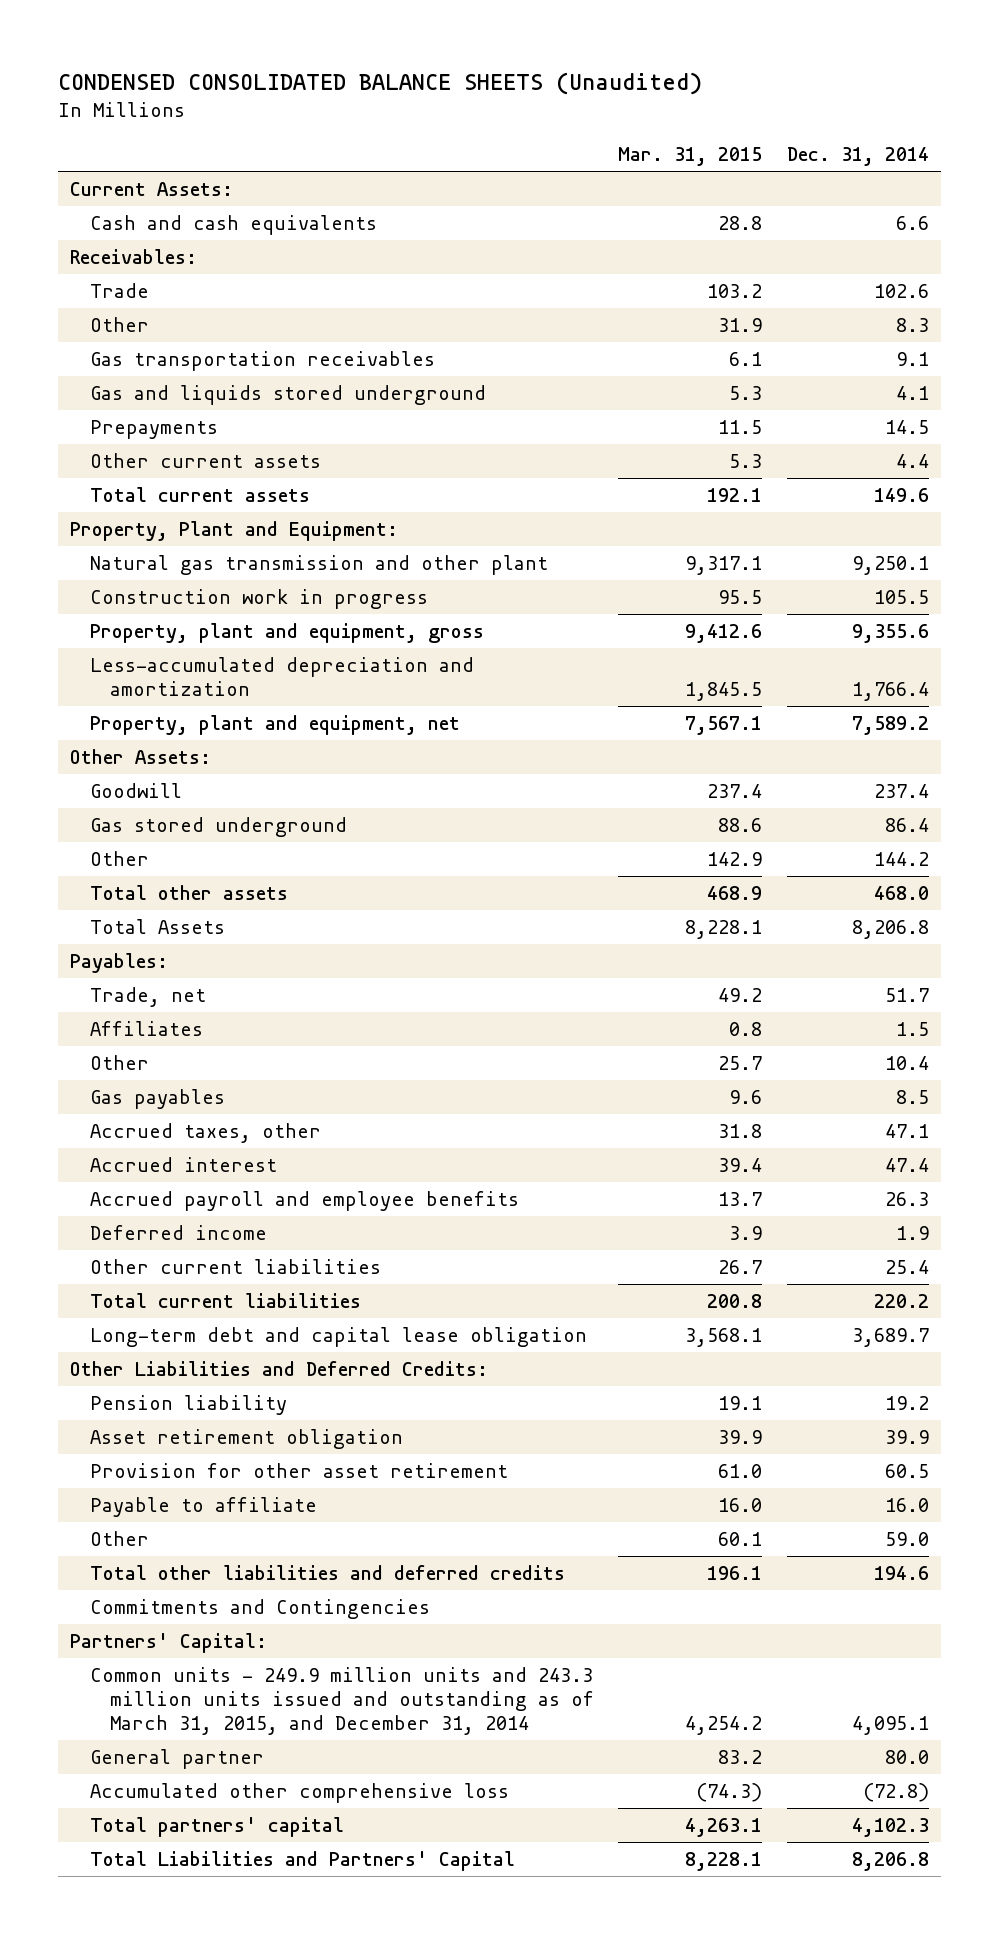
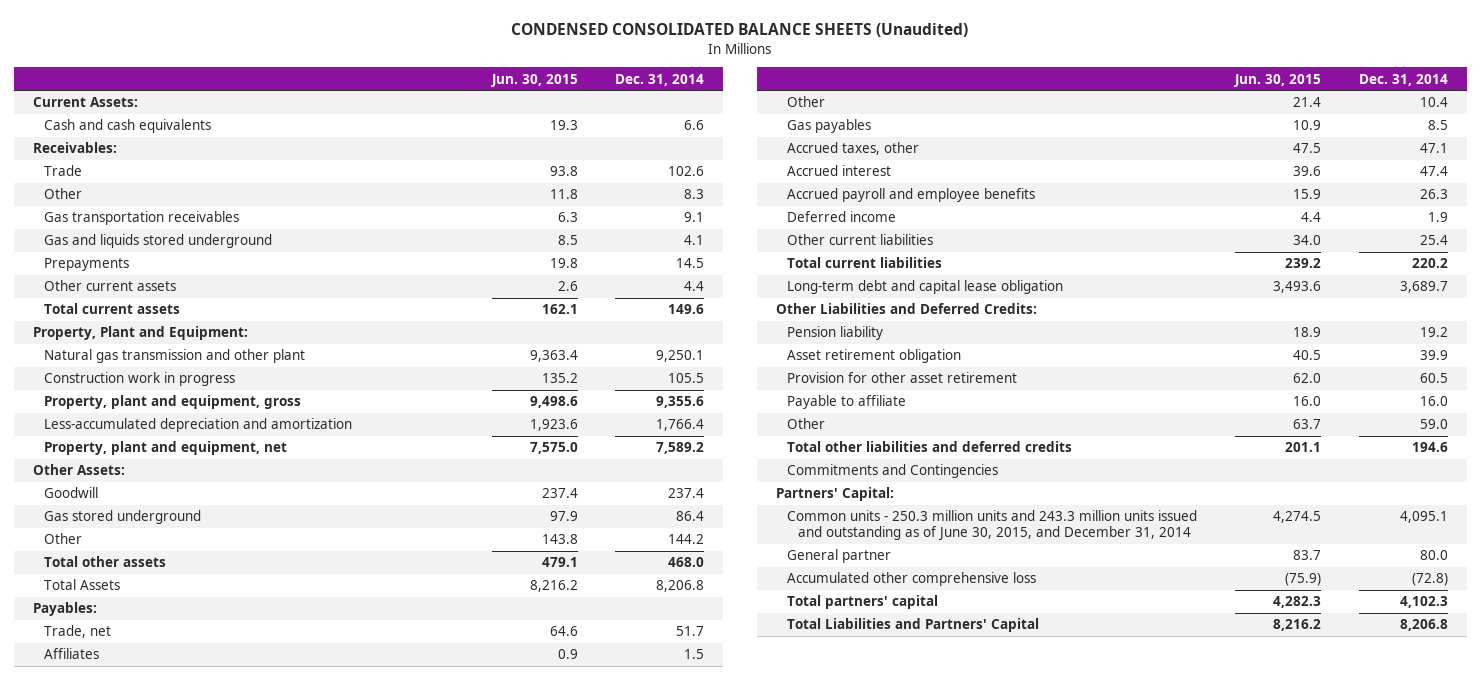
- | Mar. 31, 2015 | Dec. 31, 2014
+ | Jun. 30, 2015 | Dec. 31, 2014
- Common units - 249.9 million units and 243.3 million units issued and outstanding as of March 31, 2015, and December 31, 2014 | 4,254.2 | 4,095.1
+ Common units - 250.3 million units and 243.3 million units issued and outstanding as of June 30, 2015, and December 31, 2014 | 4,274.5 | 4,095.1

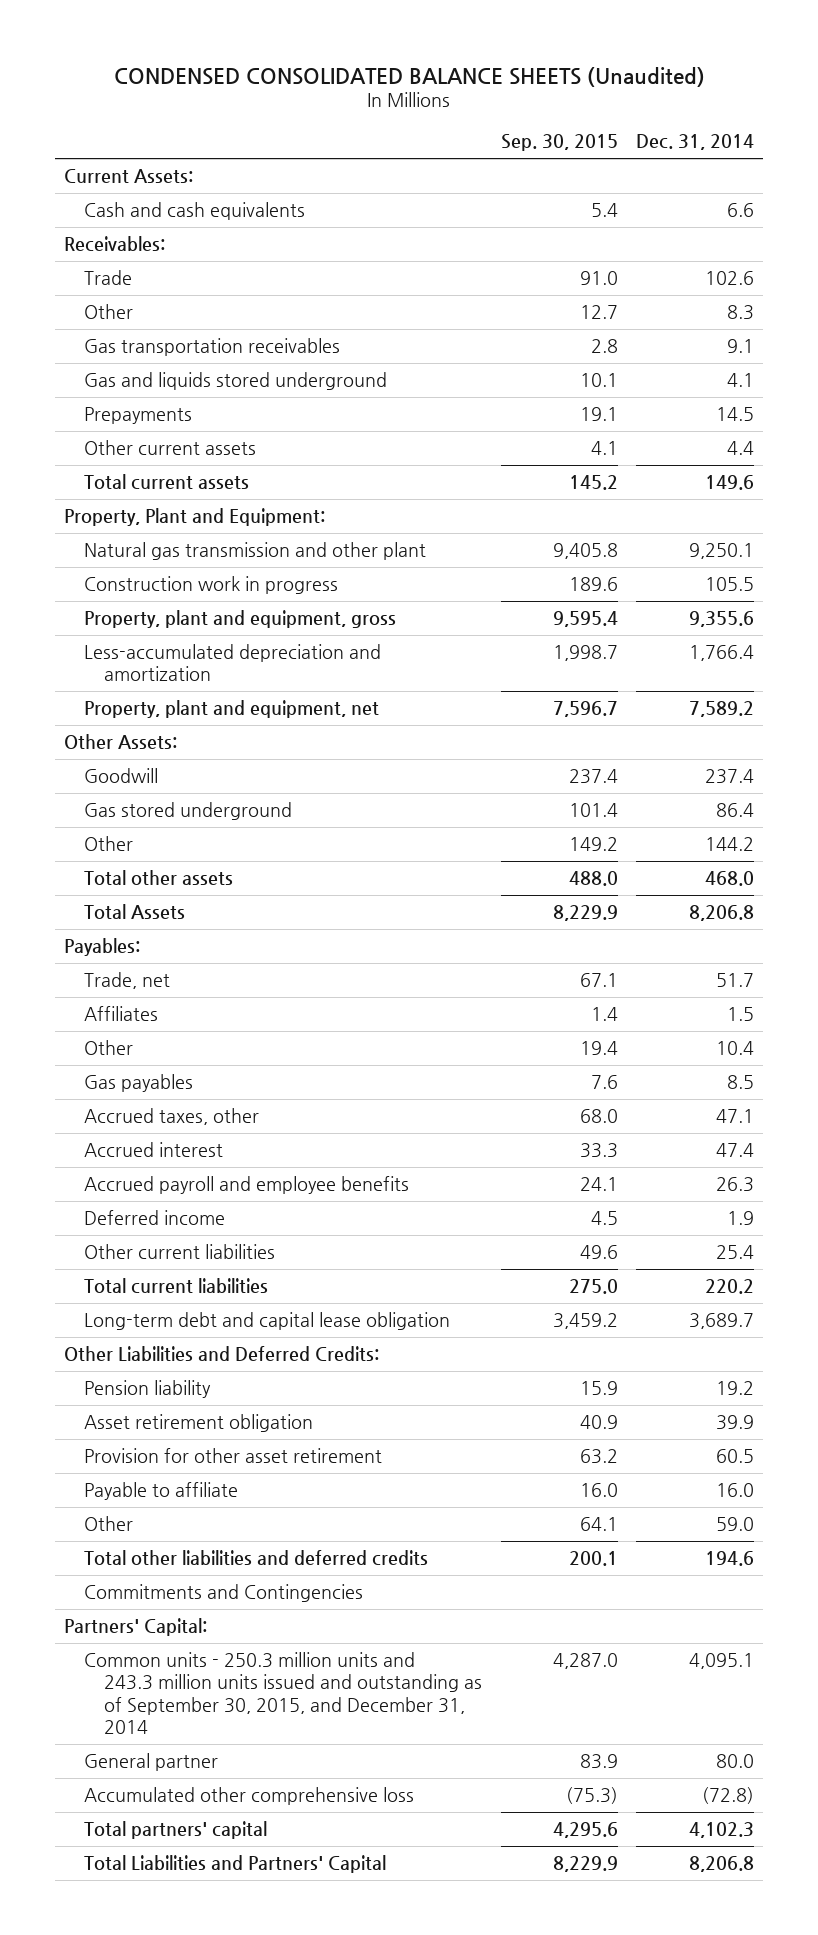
- | Jun. 30, 2015 | Dec. 31, 2014
+ | Sep. 30, 2015 | Dec. 31, 2014
- Common units - 250.3 million units and 243.3 million units issued and outstanding as of June 30, 2015, and December 31, 2014 | 4,274.5 | 4,095.1
+ Common units - 250.3 million units and 243.3 million units issued and outstanding as of September 30, 2015, and December 31, 2014 | 4,287.0 | 4,095.1

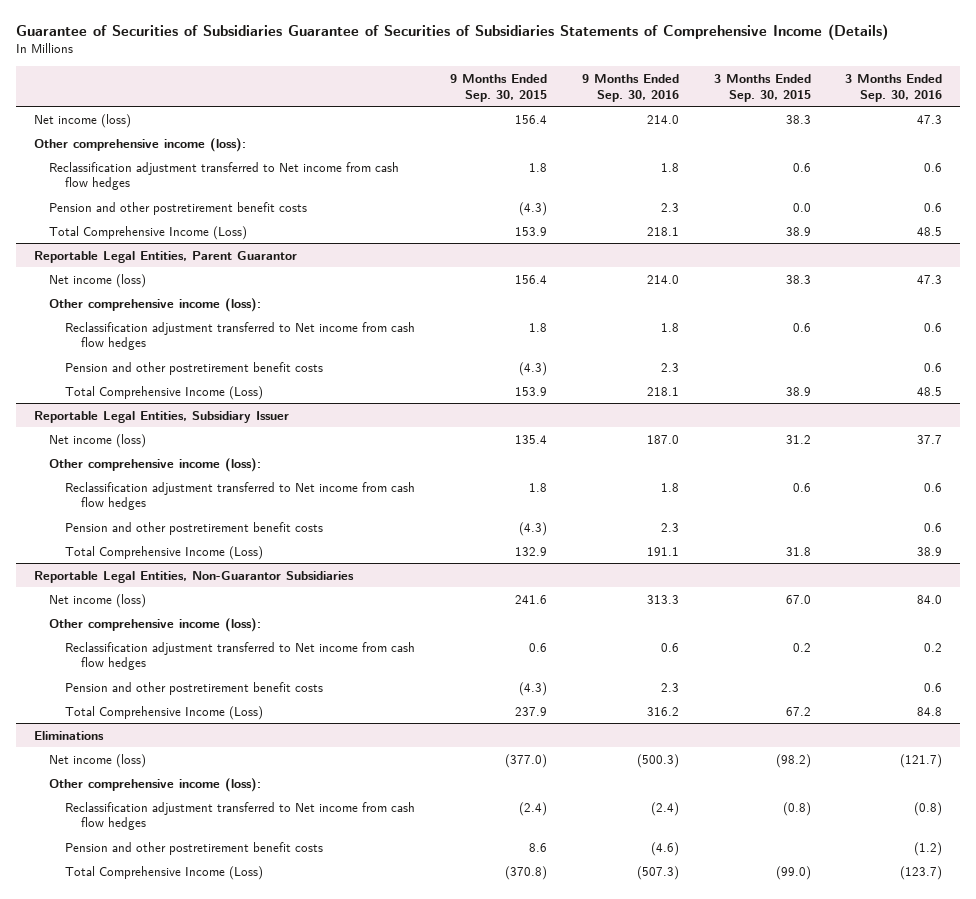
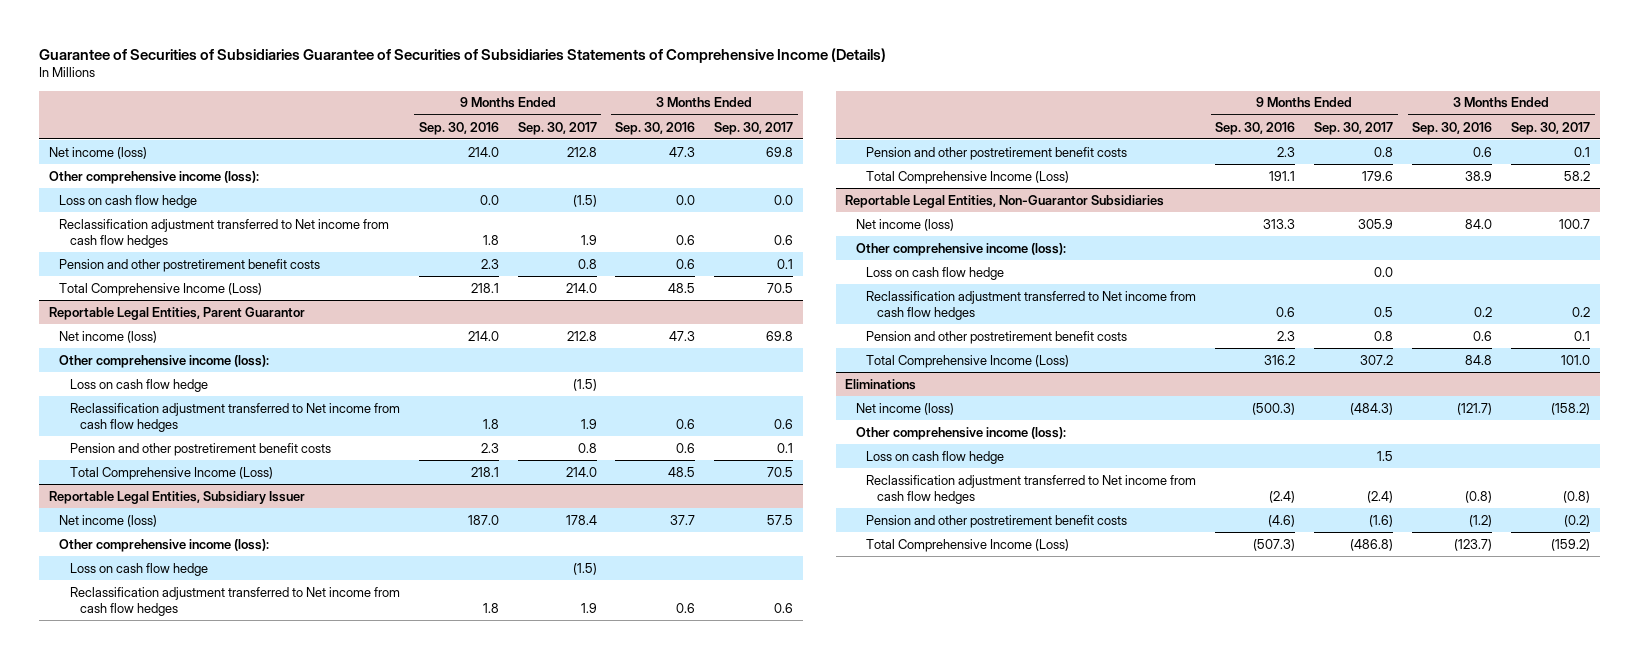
- | 9 Months Ended Sep. 30, 2015 | 9 Months Ended Sep. 30, 2016 | 3 Months Ended Sep. 30, 2015 | 3 Months Ended Sep. 30, 2016
+ | 9 Months Ended Sep. 30, 2016 | 9 Months Ended Sep. 30, 2017 | 3 Months Ended Sep. 30, 2016 | 3 Months Ended Sep. 30, 2017
+ Loss on cash flow hedge | 0.0 | (1.5) | 0.0 | 0.0
@ Reportable Legal Entities, Parent Guarantor
+ Loss on cash flow hedge | | (1.5) | |
@ Reportable Legal Entities, Subsidiary Issuer
+ Loss on cash flow hedge | | (1.5) | |
@ Reportable Legal Entities, Non-Guarantor Subsidiaries
+ Loss on cash flow hedge | | 0.0 | |
@ Eliminations
+ Loss on cash flow hedge | | 1.5 | |

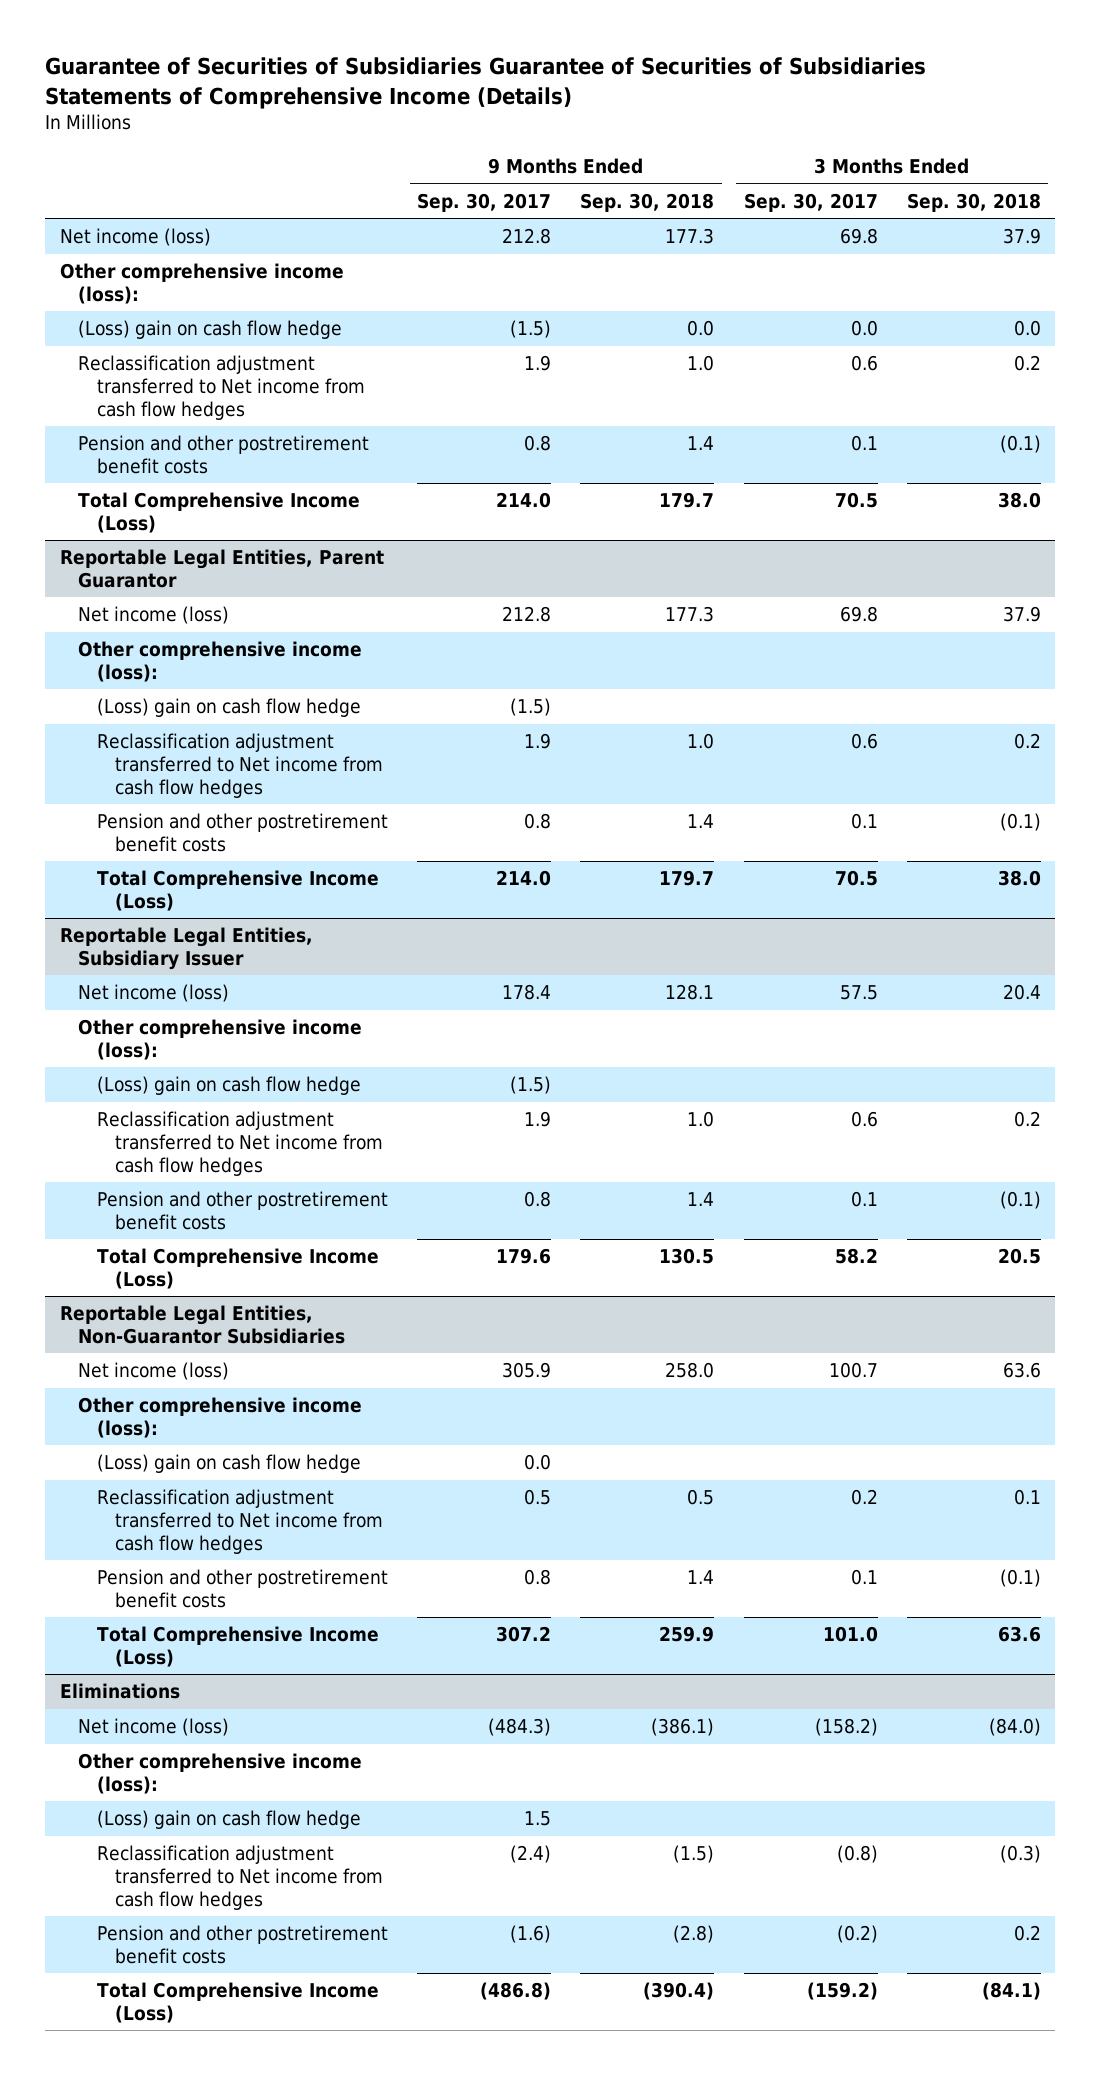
- | 9 Months Ended Sep. 30, 2016 | 9 Months Ended Sep. 30, 2017 | 3 Months Ended Sep. 30, 2016 | 3 Months Ended Sep. 30, 2017
+ | 9 Months Ended Sep. 30, 2017 | 9 Months Ended Sep. 30, 2018 | 3 Months Ended Sep. 30, 2017 | 3 Months Ended Sep. 30, 2018
- Loss on cash flow hedge | 0.0 | (1.5) | 0.0 | 0.0
+ (Loss) gain on cash flow hedge | (1.5) | 0.0 | 0.0 | 0.0
@ Reportable Legal Entities, Parent Guarantor
- Loss on cash flow hedge | | (1.5) | |
+ (Loss) gain on cash flow hedge | (1.5) | | |
@ Reportable Legal Entities, Subsidiary Issuer
- Loss on cash flow hedge | | (1.5) | |
+ (Loss) gain on cash flow hedge | (1.5) | | |
@ Reportable Legal Entities, Non-Guarantor Subsidiaries
- Loss on cash flow hedge | | 0.0 | |
+ (Loss) gain on cash flow hedge | 0.0 | | |
@ Eliminations
- Loss on cash flow hedge | | 1.5 | |
+ (Loss) gain on cash flow hedge | 1.5 | | |

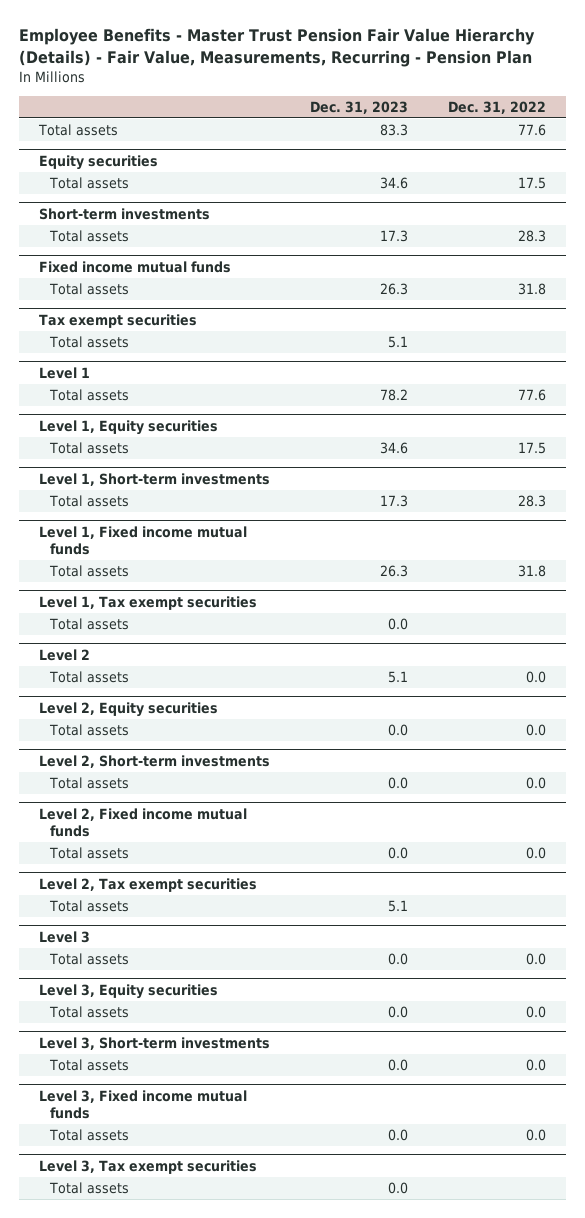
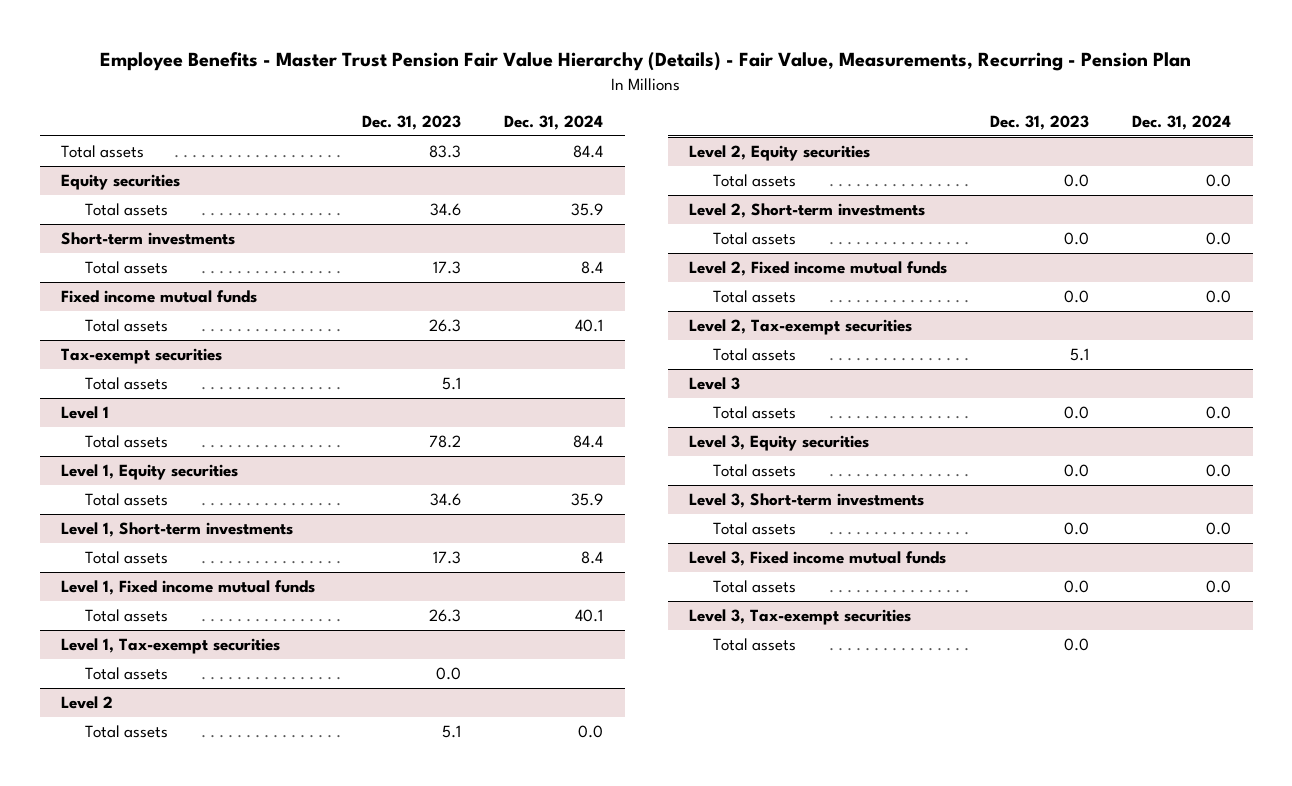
- | Dec. 31, 2023 | Dec. 31, 2022
+ | Dec. 31, 2023 | Dec. 31, 2024
- Tax exempt securities
+ Tax-exempt securities
- Level 1, Tax exempt securities
+ Level 1, Tax-exempt securities
- Level 2, Tax exempt securities
+ Level 2, Tax-exempt securities
- Level 3, Tax exempt securities
+ Level 3, Tax-exempt securities

